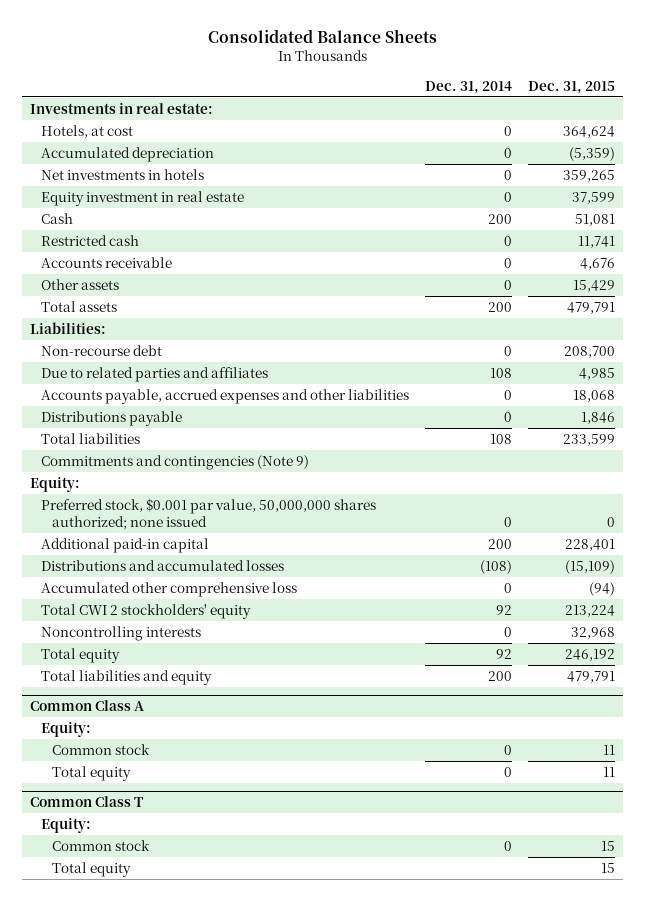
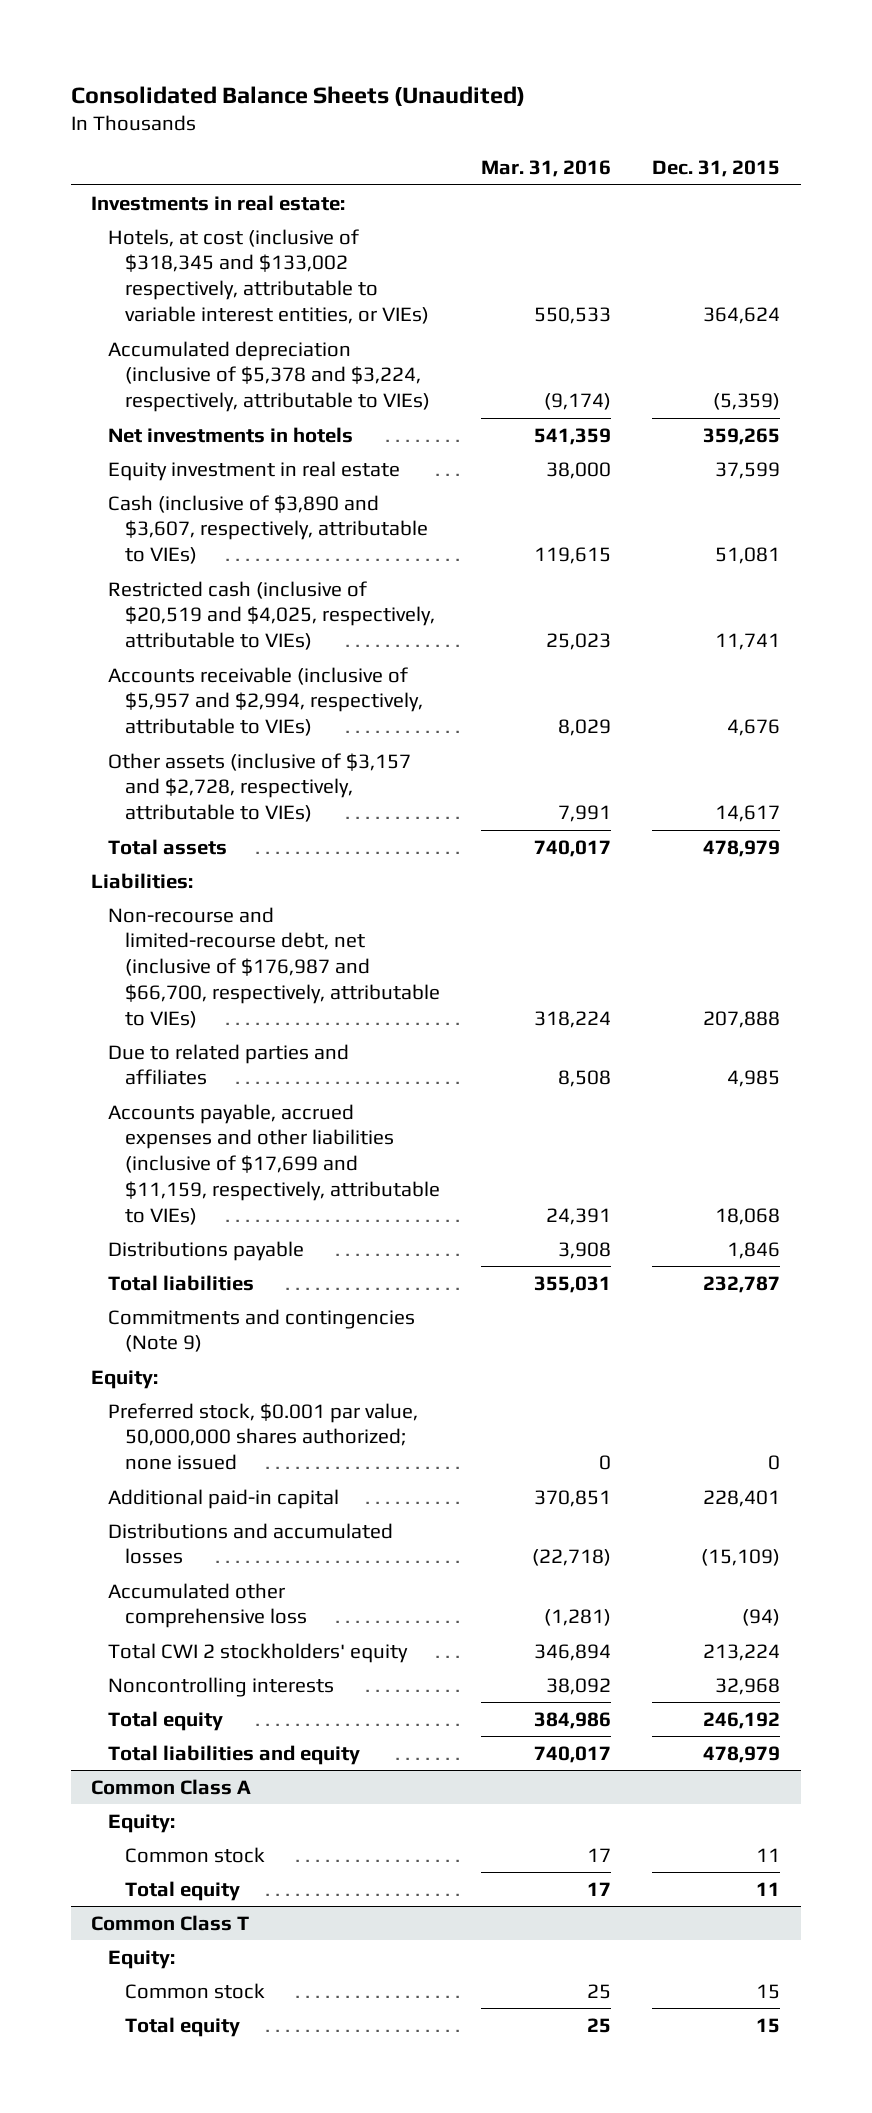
- Consolidated Balance Sheets
+ Consolidated Balance Sheets (Unaudited)
- | Dec. 31, 2014 | Dec. 31, 2015
+ | Mar. 31, 2016 | Dec. 31, 2015
- Hotels, at cost | 0 | 364,624
- Accumulated depreciation | 0 | (5,359)
+ Hotels, at cost (inclusive of $318,345 and $133,002 respectively, attributable to variable interest entities, or VIEs) | 550,533 | 364,624
+ Accumulated depreciation (inclusive of $5,378 and $3,224, respectively, attributable to VIEs) | (9,174) | (5,359)
- Cash | 200 | 51,081
- Restricted cash | 0 | 11,741
- Accounts receivable | 0 | 4,676
- Other assets | 0 | 15,429
- Total assets | 200 | 479,791
+ Cash (inclusive of $3,890 and $3,607, respectively, attributable to VIEs) | 119,615 | 51,081
+ Restricted cash (inclusive of $20,519 and $4,025, respectively, attributable to VIEs) | 25,023 | 11,741
+ Accounts receivable (inclusive of $5,957 and $2,994, respectively, attributable to VIEs) | 8,029 | 4,676
+ Other assets (inclusive of $3,157 and $2,728, respectively, attributable to VIEs) | 7,991 | 14,617
+ Total assets | 740,017 | 478,979
- Non-recourse debt | 0 | 208,700
+ Non-recourse and limited-recourse debt, net (inclusive of $176,987 and $66,700, respectively, attributable to VIEs) | 318,224 | 207,888
- Accounts payable, accrued expenses and other liabilities | 0 | 18,068
+ Accounts payable, accrued expenses and other liabilities (inclusive of $17,699 and $11,159, respectively, attributable to VIEs) | 24,391 | 18,068
- Total liabilities | 108 | 233,599
+ Total liabilities | 355,031 | 232,787
- Total liabilities and equity | 200 | 479,791
+ Total liabilities and equity | 740,017 | 478,979

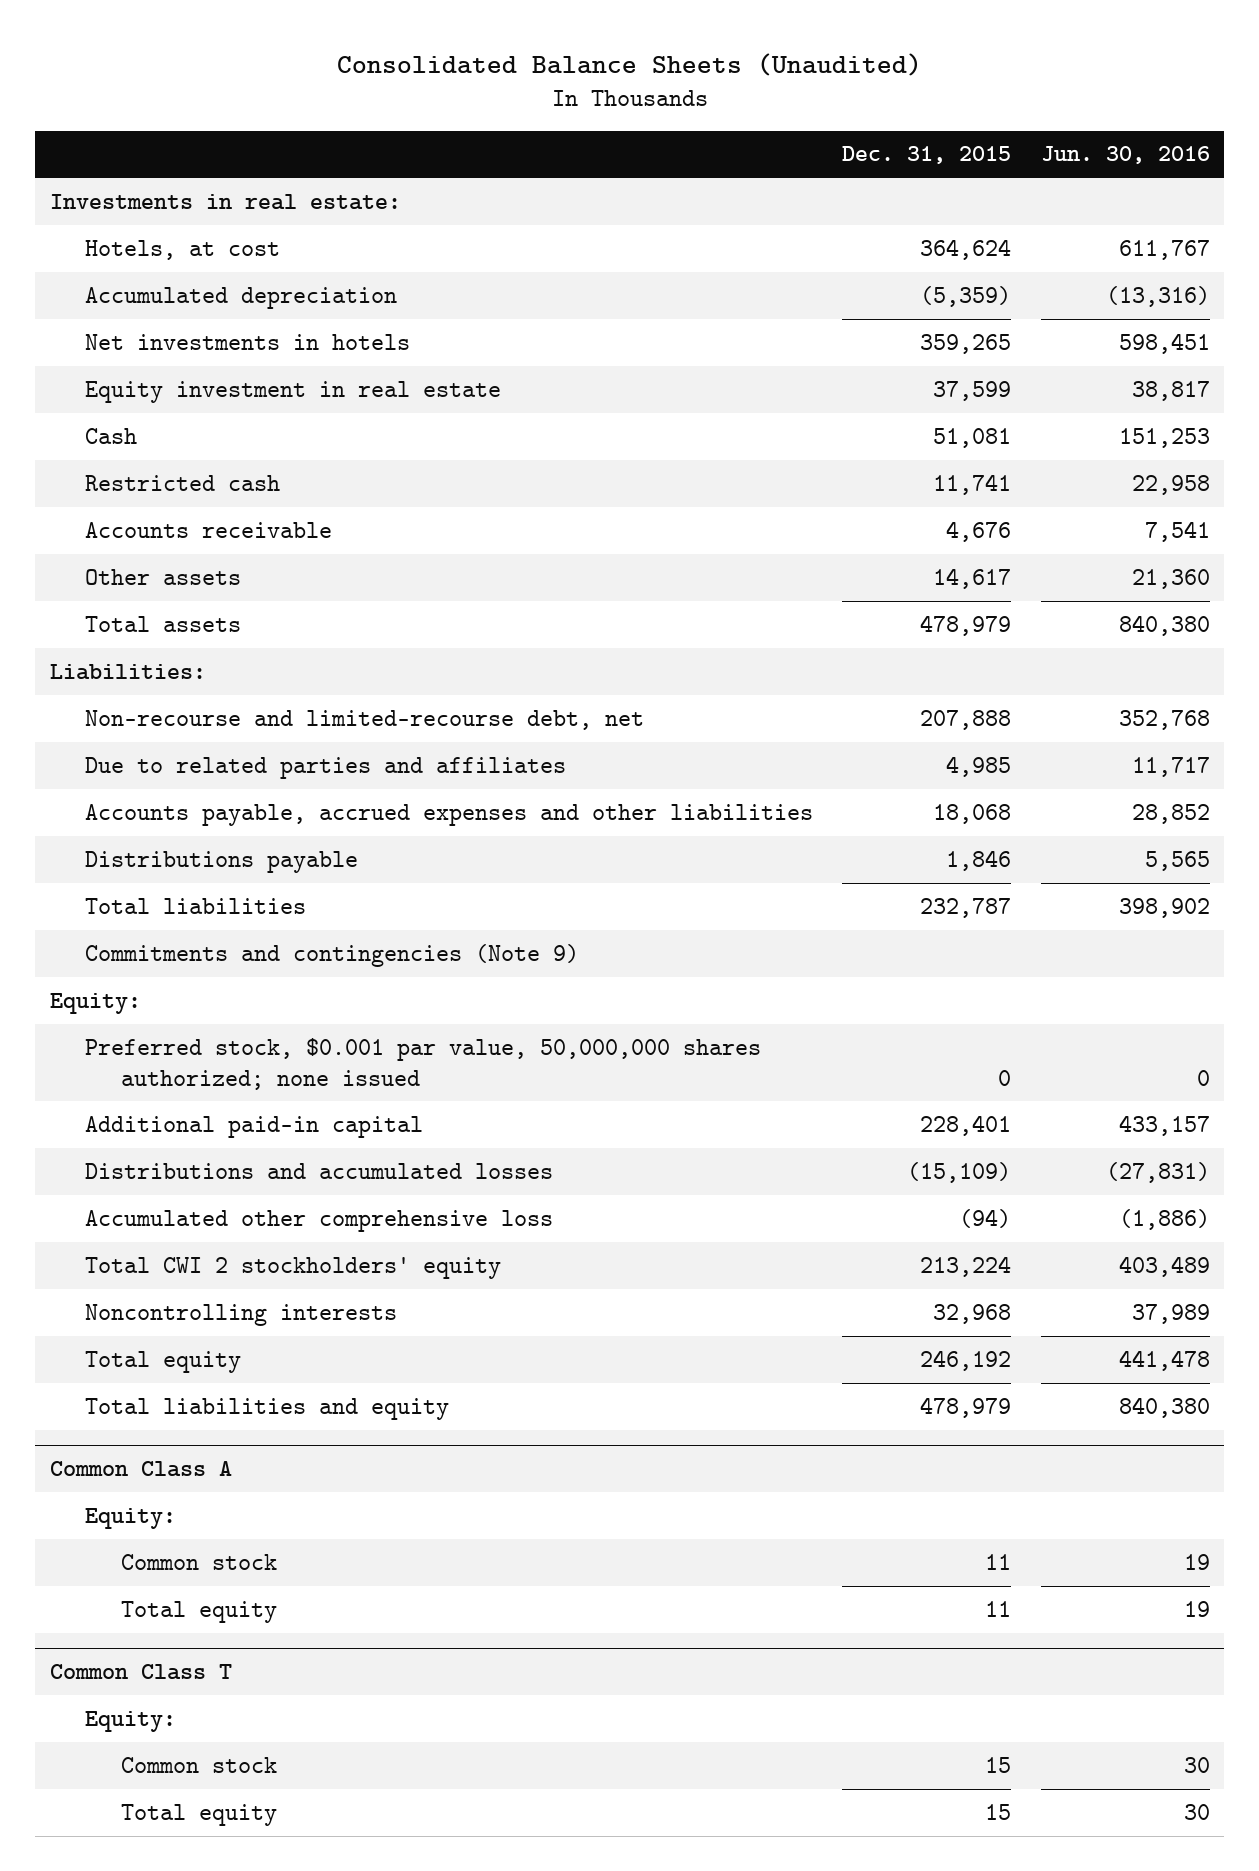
- | Mar. 31, 2016 | Dec. 31, 2015
+ | Dec. 31, 2015 | Jun. 30, 2016
- Hotels, at cost (inclusive of $318,345 and $133,002 respectively, attributable to variable interest entities, or VIEs) | 550,533 | 364,624
- Accumulated depreciation (inclusive of $5,378 and $3,224, respectively, attributable to VIEs) | (9,174) | (5,359)
+ Hotels, at cost | 364,624 | 611,767
+ Accumulated depreciation | (5,359) | (13,316)
- Cash (inclusive of $3,890 and $3,607, respectively, attributable to VIEs) | 119,615 | 51,081
- Restricted cash (inclusive of $20,519 and $4,025, respectively, attributable to VIEs) | 25,023 | 11,741
- Accounts receivable (inclusive of $5,957 and $2,994, respectively, attributable to VIEs) | 8,029 | 4,676
- Other assets (inclusive of $3,157 and $2,728, respectively, attributable to VIEs) | 7,991 | 14,617
+ Cash | 51,081 | 151,253
+ Restricted cash | 11,741 | 22,958
+ Accounts receivable | 4,676 | 7,541
+ Other assets | 14,617 | 21,360
- Non-recourse and limited-recourse debt, net (inclusive of $176,987 and $66,700, respectively, attributable to VIEs) | 318,224 | 207,888
+ Non-recourse and limited-recourse debt, net | 207,888 | 352,768
- Accounts payable, accrued expenses and other liabilities (inclusive of $17,699 and $11,159, respectively, attributable to VIEs) | 24,391 | 18,068
+ Accounts payable, accrued expenses and other liabilities | 18,068 | 28,852

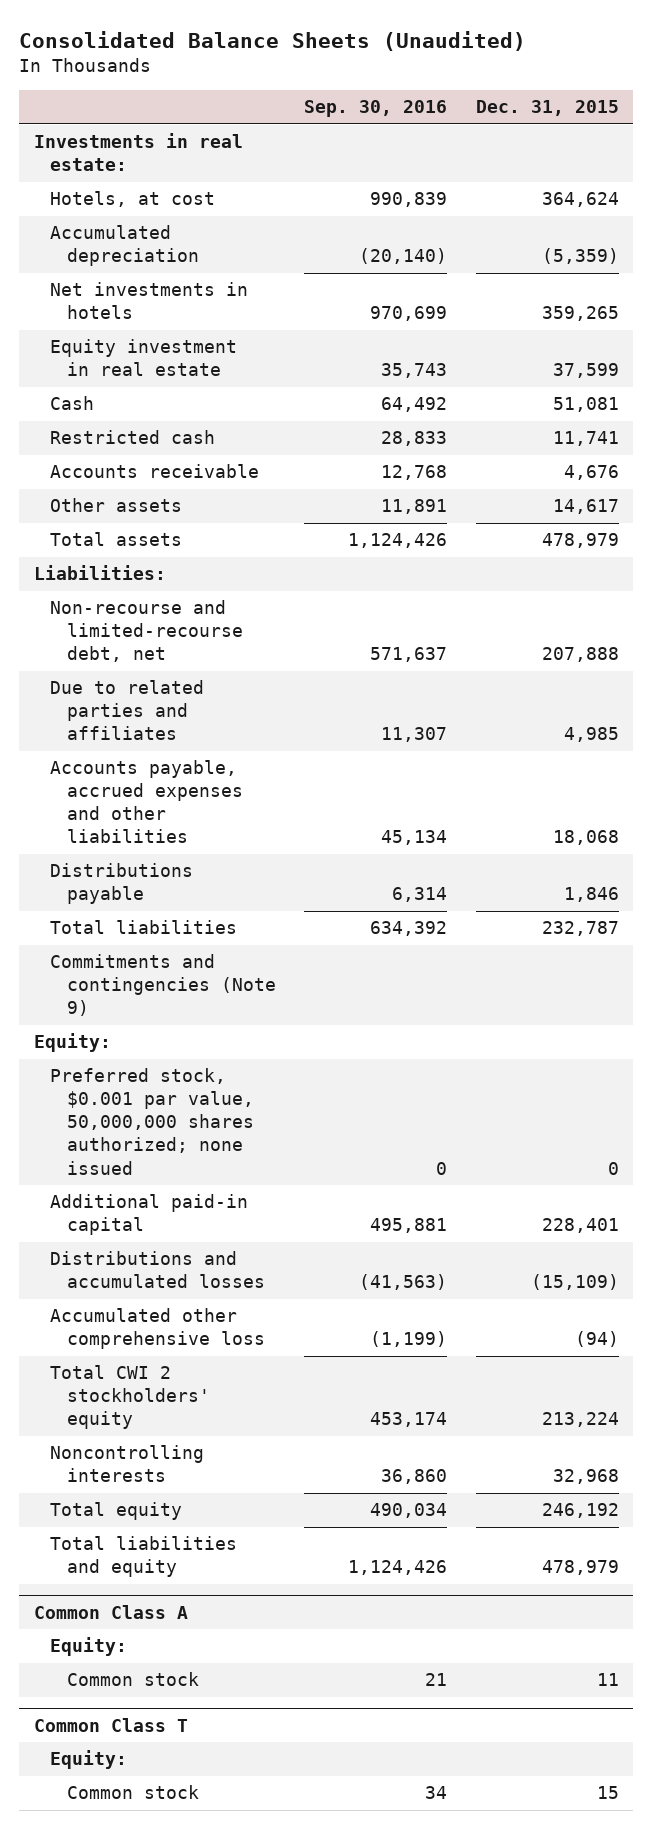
- | Dec. 31, 2015 | Jun. 30, 2016
+ | Sep. 30, 2016 | Dec. 31, 2015
@ Common Class A
- Total equity | 11 | 19
@ Common Class T
- Total equity | 15 | 30

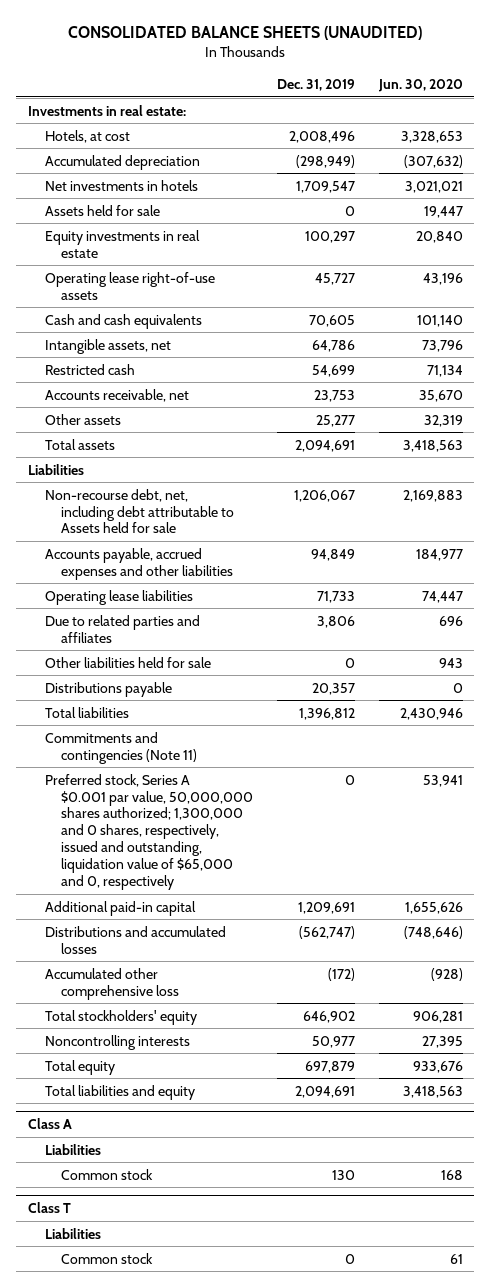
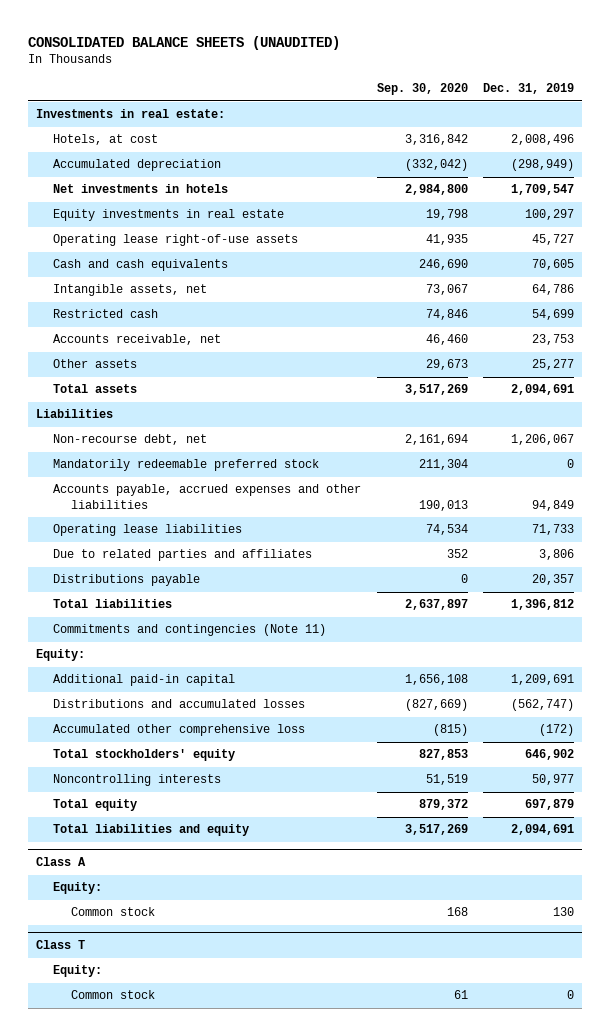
- | Dec. 31, 2019 | Jun. 30, 2020
+ | Sep. 30, 2020 | Dec. 31, 2019
- Assets held for sale | 0 | 19,447
- Non-recourse debt, net, including debt attributable to Assets held for sale | 1,206,067 | 2,169,883
+ Non-recourse debt, net | 2,161,694 | 1,206,067
+ Mandatorily redeemable preferred stock | 211,304 | 0
- Other liabilities held for sale | 0 | 943
- Preferred stock, Series A $0.001 par value, 50,000,000 shares authorized; 1,300,000 and 0 shares, respectively, issued and outstanding, liquidation value of $65,000 and 0, respectively | 0 | 53,941
+ Equity:
@ Class A
- Liabilities
+ Equity:
@ Class T
- Liabilities
+ Equity:

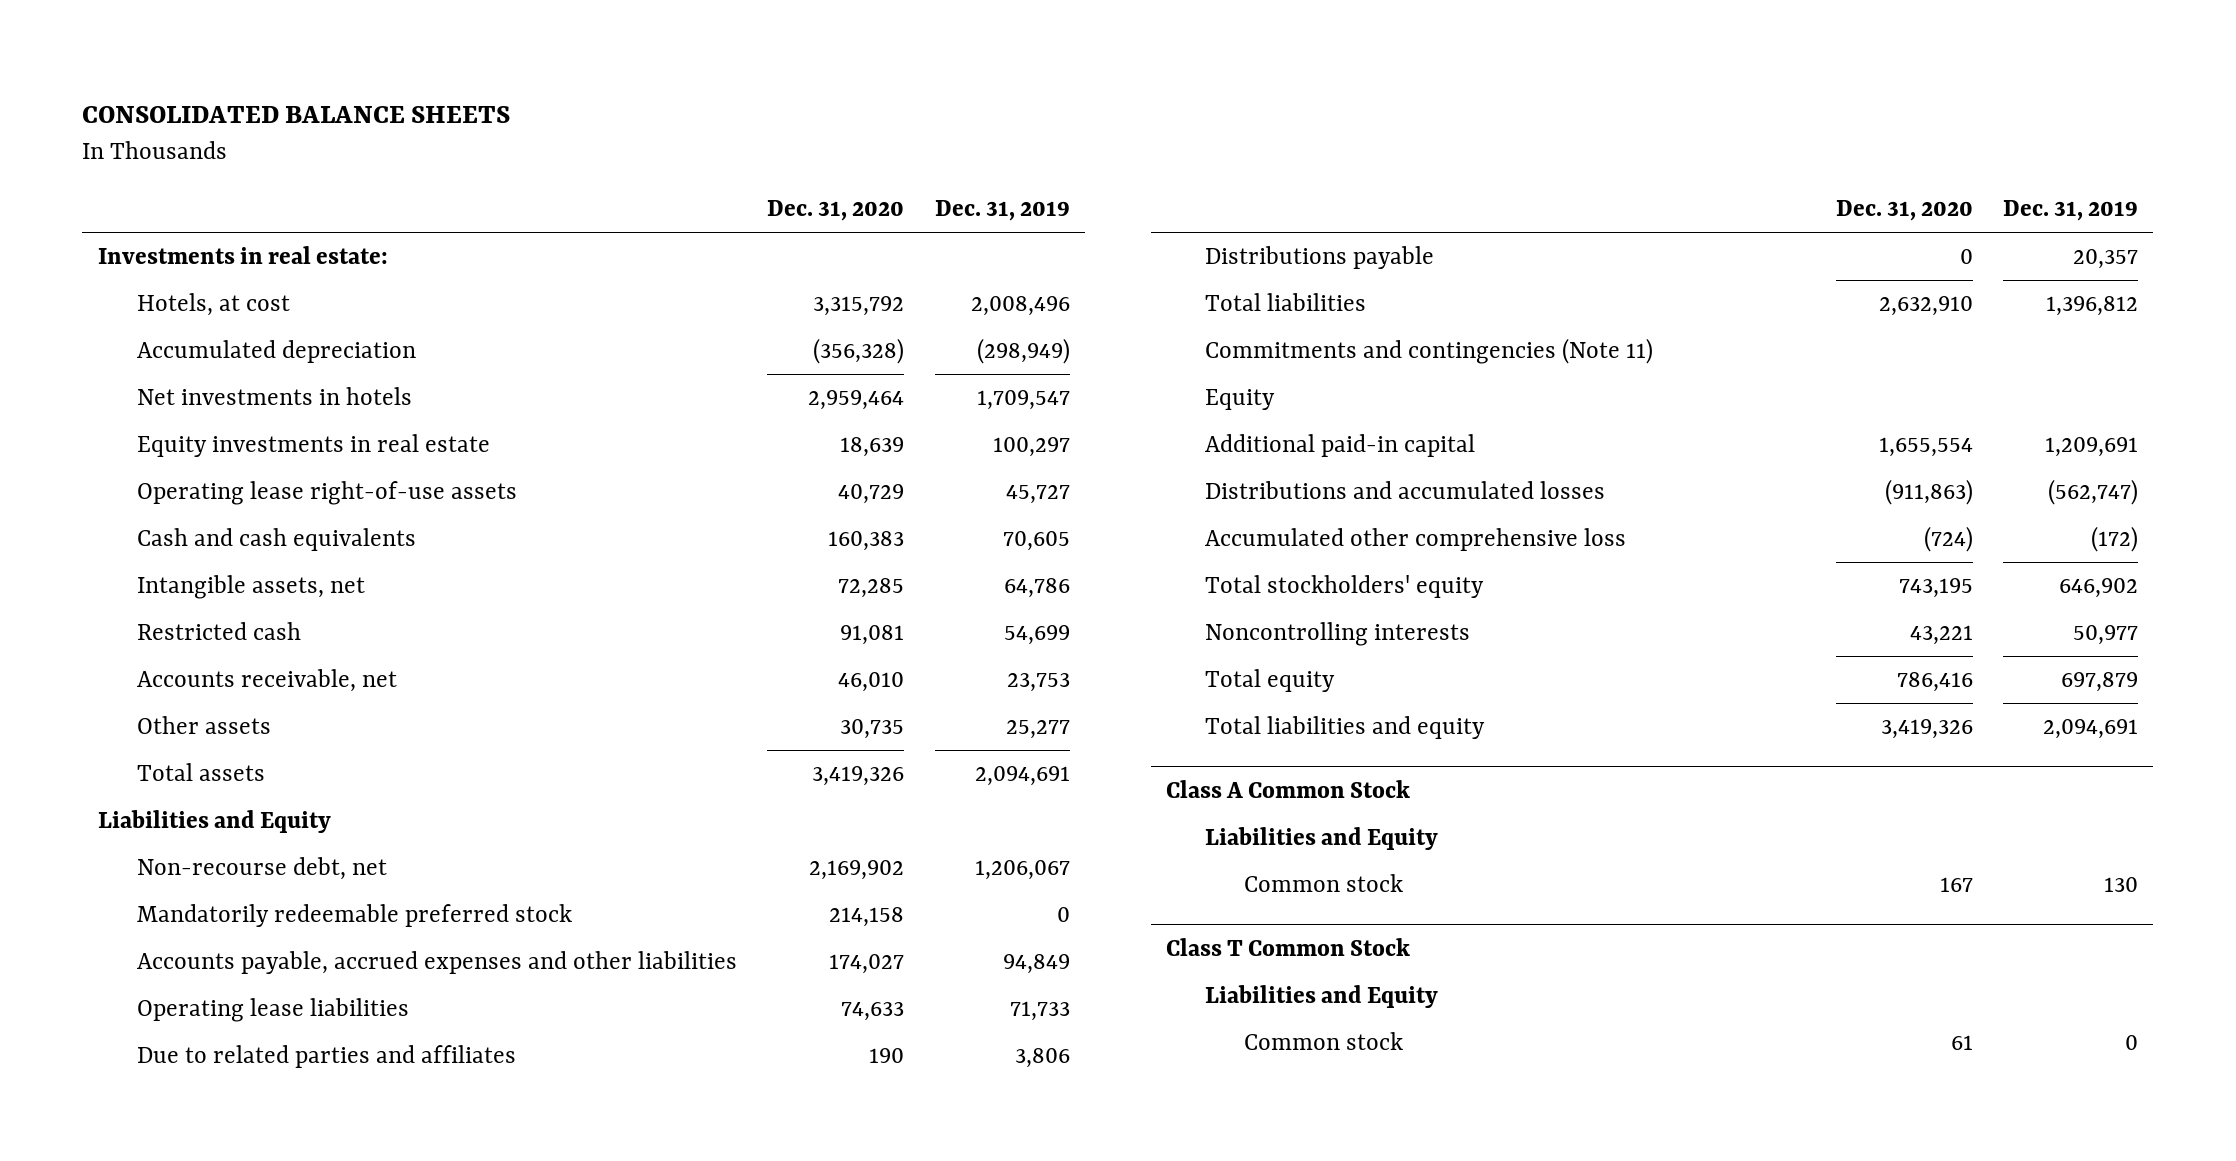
- CONSOLIDATED BALANCE SHEETS (UNAUDITED)
+ CONSOLIDATED BALANCE SHEETS
- | Sep. 30, 2020 | Dec. 31, 2019
+ | Dec. 31, 2020 | Dec. 31, 2019
- Liabilities
+ Liabilities and Equity
- Equity:
+ Equity
- Class A
- Equity:
+ Class A Common Stock
+ Liabilities and Equity
- Class T
- Equity:
+ Class T Common Stock
+ Liabilities and Equity

